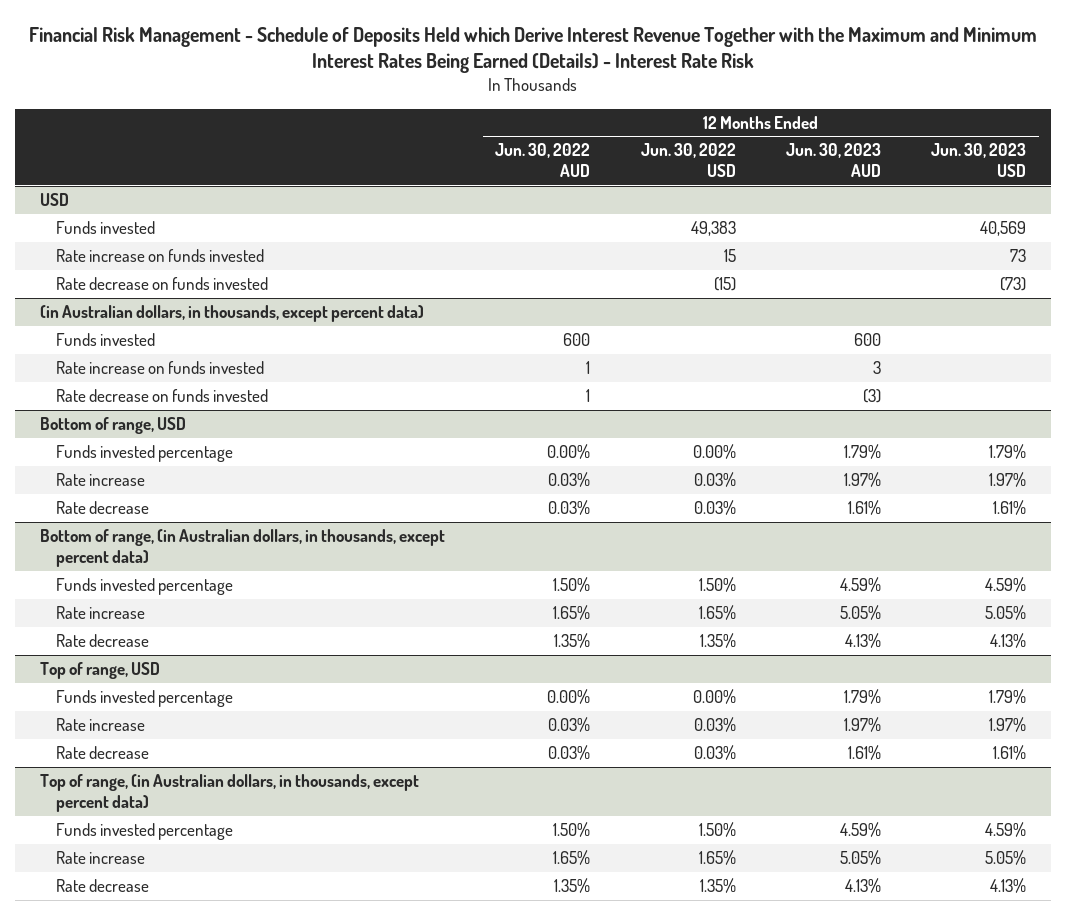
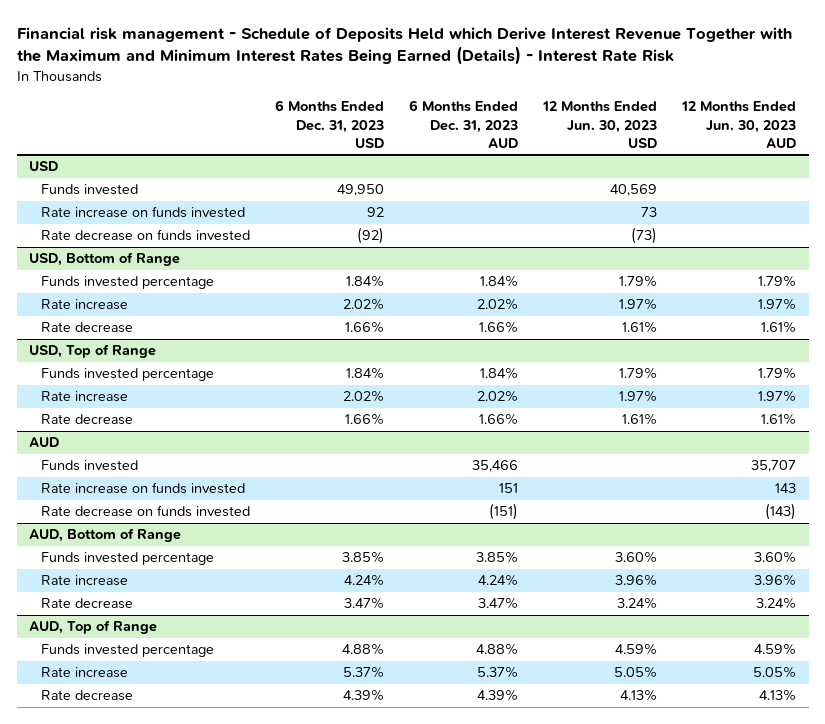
- Financial Risk Management - Schedule of Deposits Held which Derive Interest Revenue Together with the Maximum and Minimum Interest Rates Being Earned (Details) - Interest Rate Risk
+ Financial risk management - Schedule of Deposits Held which Derive Interest Revenue Together with the Maximum and Minimum Interest Rates Being Earned (Details) - Interest Rate Risk
- | 12 Months Ended Jun. 30, 2022 AUD | 12 Months Ended Jun. 30, 2022 USD | 12 Months Ended Jun. 30, 2023 AUD | 12 Months Ended Jun. 30, 2023 USD
+ | 6 Months Ended Dec. 31, 2023 USD | 6 Months Ended Dec. 31, 2023 AUD | 12 Months Ended Jun. 30, 2023 USD | 12 Months Ended Jun. 30, 2023 AUD
- (in Australian dollars, in thousands, except percent data)
- Funds invested | 600 | | 600 |
- Rate increase on funds invested | 1 | | 3 |
- Rate decrease on funds invested | 1 | | (3) |
- Bottom of range, USD
+ USD, Bottom of Range
- Bottom of range, (in Australian dollars, in thousands, except percent data)
- Funds invested percentage | 1.50% | 1.50% | 4.59% | 4.59%
- Rate increase | 1.65% | 1.65% | 5.05% | 5.05%
- Rate decrease | 1.35% | 1.35% | 4.13% | 4.13%
- Top of range, USD
+ USD, Top of Range
- Top of range, (in Australian dollars, in thousands, except percent data)
+ AUD
+ Funds invested | | 35,466 | | 35,707
+ Rate increase on funds invested | | 151 | | 143
+ Rate decrease on funds invested | | (151) | | (143)
+ AUD, Bottom of Range
+ Funds invested percentage | 3.85% | 3.85% | 3.60% | 3.60%
+ Rate increase | 4.24% | 4.24% | 3.96% | 3.96%
+ Rate decrease | 3.47% | 3.47% | 3.24% | 3.24%
+ AUD, Top of Range

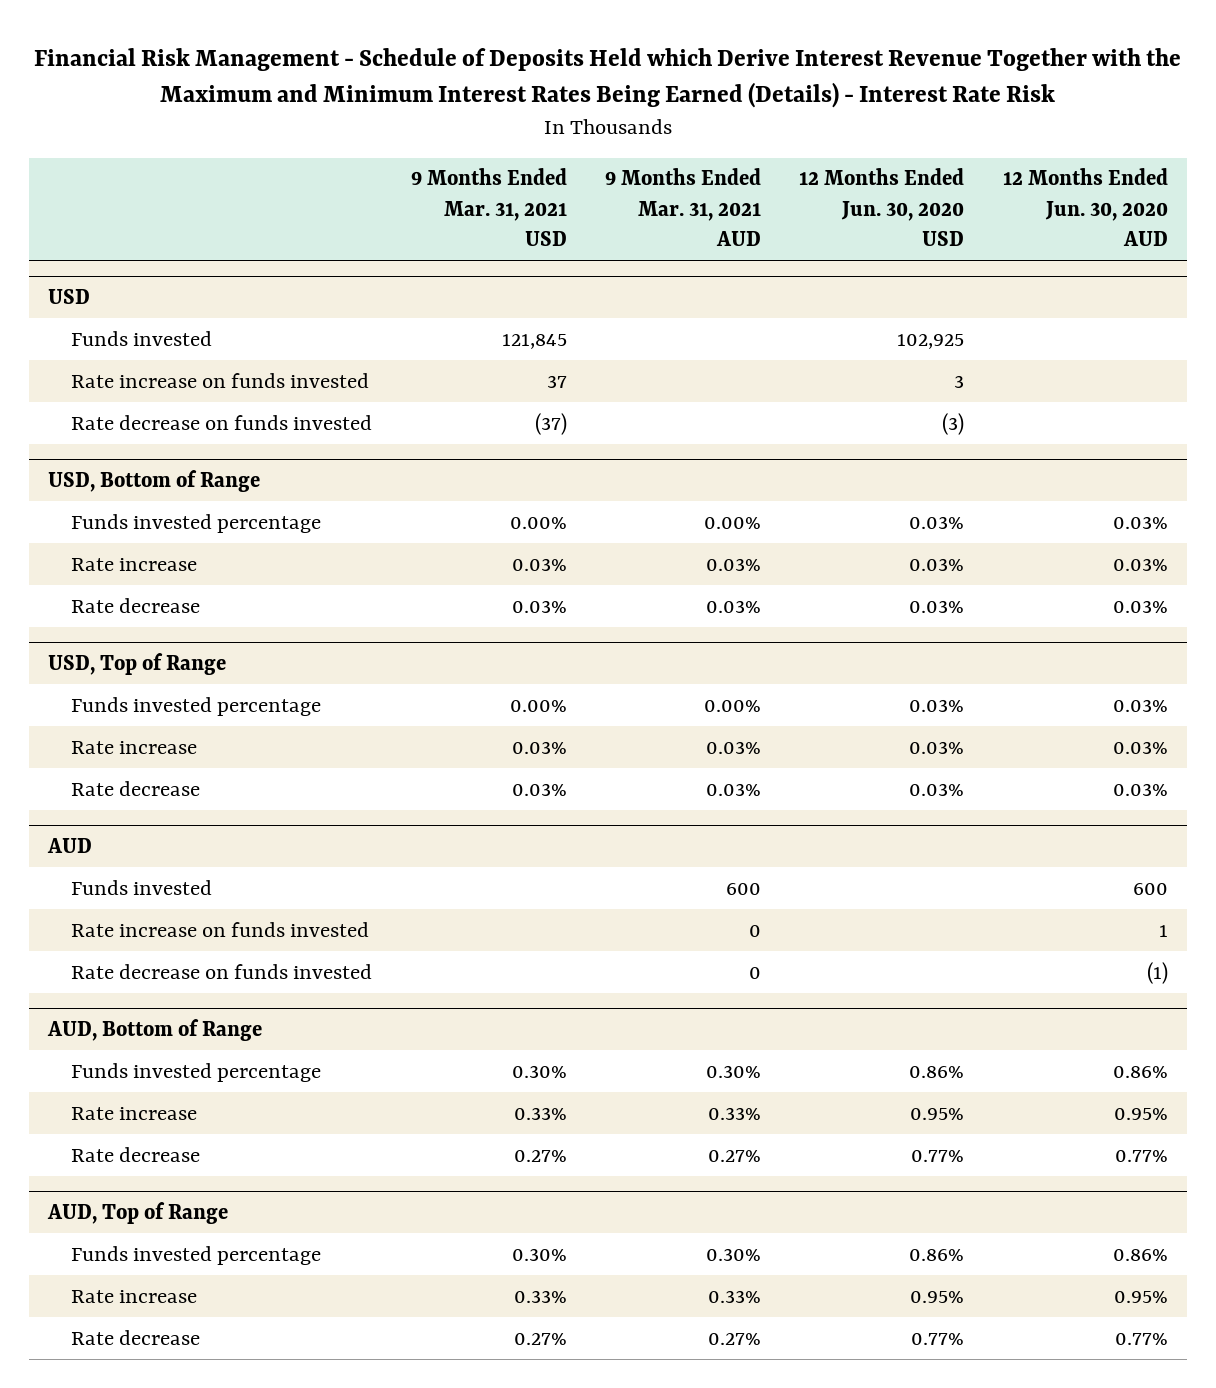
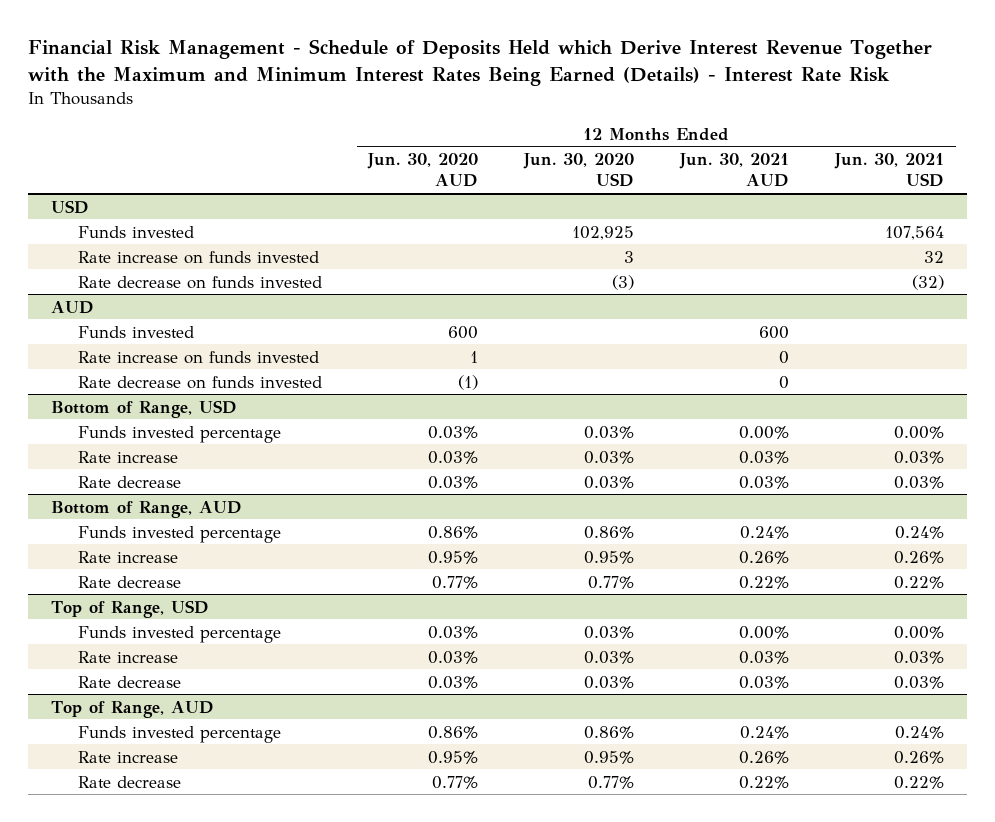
- | 9 Months Ended Mar. 31, 2021 USD | 9 Months Ended Mar. 31, 2021 AUD | 12 Months Ended Jun. 30, 2020 USD | 12 Months Ended Jun. 30, 2020 AUD
+ | 12 Months Ended Jun. 30, 2020 AUD | 12 Months Ended Jun. 30, 2020 USD | 12 Months Ended Jun. 30, 2021 AUD | 12 Months Ended Jun. 30, 2021 USD
- USD, Bottom of Range
- Funds invested percentage | 0.00% | 0.00% | 0.03% | 0.03%
- Rate increase | 0.03% | 0.03% | 0.03% | 0.03%
- Rate decrease | 0.03% | 0.03% | 0.03% | 0.03%
- USD, Top of Range
- Funds invested percentage | 0.00% | 0.00% | 0.03% | 0.03%
- Rate increase | 0.03% | 0.03% | 0.03% | 0.03%
- Rate decrease | 0.03% | 0.03% | 0.03% | 0.03%
- AUD, Bottom of Range
+ Bottom of Range, USD
+ Funds invested percentage | 0.03% | 0.03% | 0.00% | 0.00%
+ Rate increase | 0.03% | 0.03% | 0.03% | 0.03%
+ Rate decrease | 0.03% | 0.03% | 0.03% | 0.03%
+ Bottom of Range, AUD
- AUD, Top of Range
+ Top of Range, USD
+ Funds invested percentage | 0.03% | 0.03% | 0.00% | 0.00%
+ Rate increase | 0.03% | 0.03% | 0.03% | 0.03%
+ Rate decrease | 0.03% | 0.03% | 0.03% | 0.03%
+ Top of Range, AUD

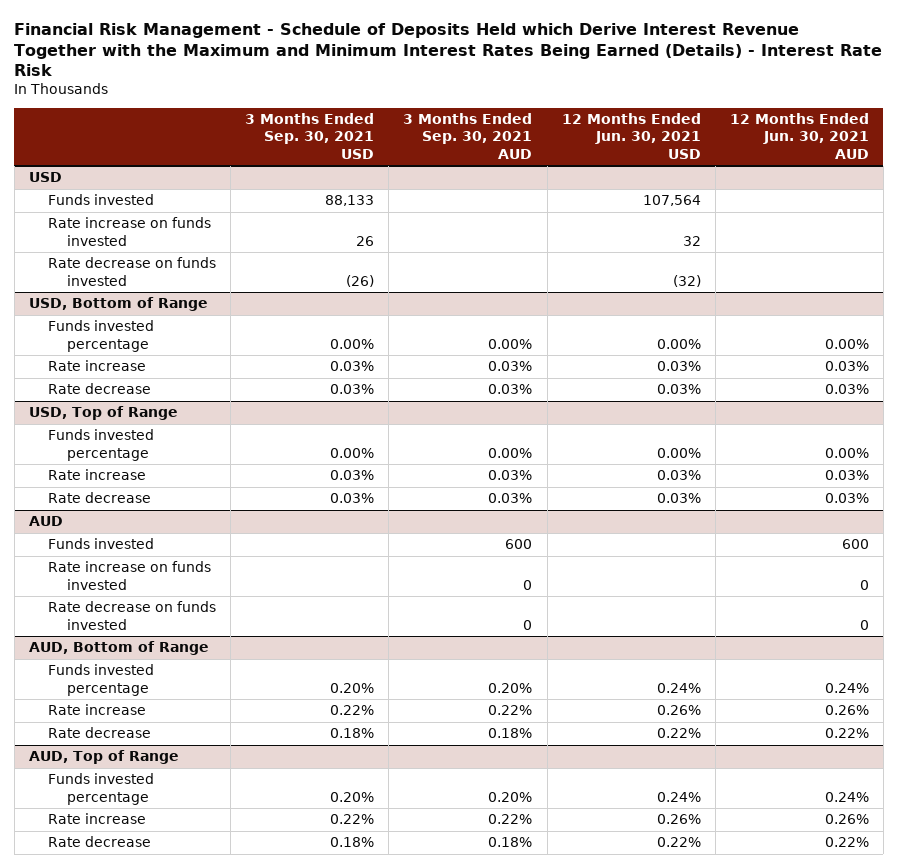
- | 12 Months Ended Jun. 30, 2020 AUD | 12 Months Ended Jun. 30, 2020 USD | 12 Months Ended Jun. 30, 2021 AUD | 12 Months Ended Jun. 30, 2021 USD
+ | 3 Months Ended Sep. 30, 2021 USD | 3 Months Ended Sep. 30, 2021 AUD | 12 Months Ended Jun. 30, 2021 USD | 12 Months Ended Jun. 30, 2021 AUD
+ USD, Bottom of Range
+ Funds invested percentage | 0.00% | 0.00% | 0.00% | 0.00%
+ Rate increase | 0.03% | 0.03% | 0.03% | 0.03%
+ Rate decrease | 0.03% | 0.03% | 0.03% | 0.03%
+ USD, Top of Range
+ Funds invested percentage | 0.00% | 0.00% | 0.00% | 0.00%
+ Rate increase | 0.03% | 0.03% | 0.03% | 0.03%
+ Rate decrease | 0.03% | 0.03% | 0.03% | 0.03%
- Bottom of Range, USD
- Funds invested percentage | 0.03% | 0.03% | 0.00% | 0.00%
- Rate increase | 0.03% | 0.03% | 0.03% | 0.03%
- Rate decrease | 0.03% | 0.03% | 0.03% | 0.03%
- Bottom of Range, AUD
+ AUD, Bottom of Range
- Top of Range, USD
- Funds invested percentage | 0.03% | 0.03% | 0.00% | 0.00%
- Rate increase | 0.03% | 0.03% | 0.03% | 0.03%
- Rate decrease | 0.03% | 0.03% | 0.03% | 0.03%
- Top of Range, AUD
+ AUD, Top of Range

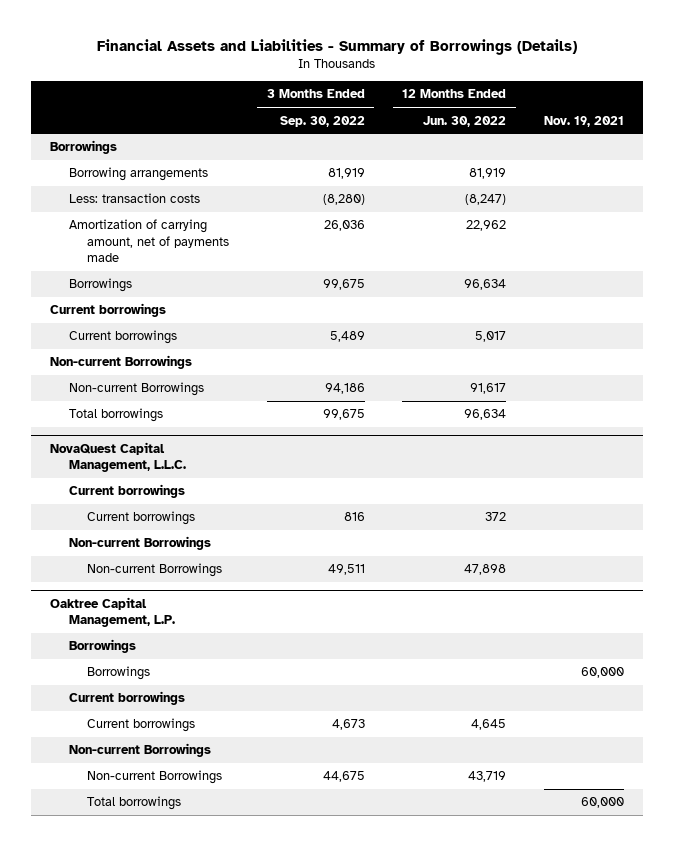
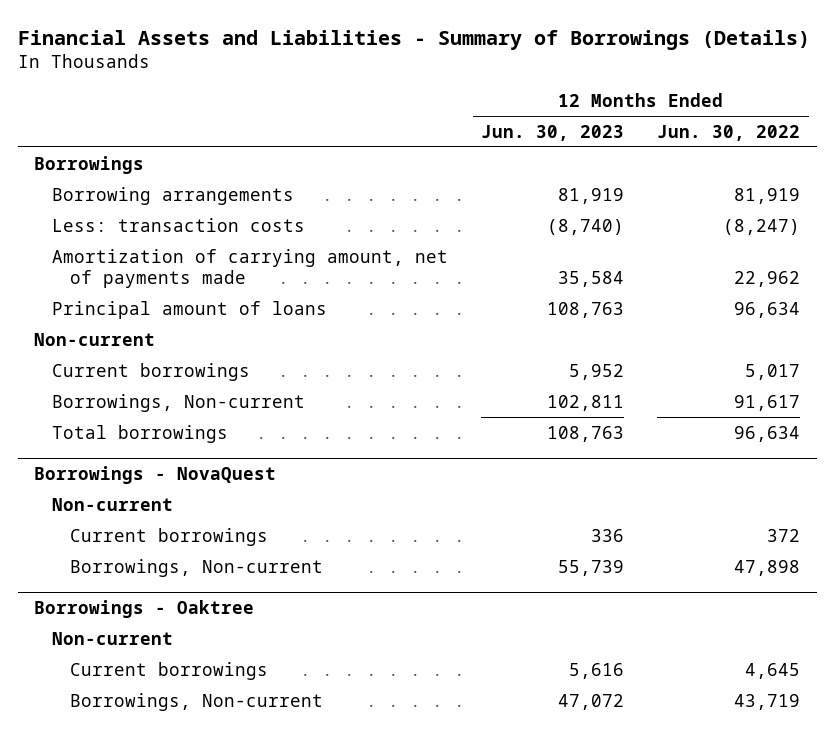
- | 3 Months Ended Sep. 30, 2022 | 12 Months Ended Jun. 30, 2022 | Nov. 19, 2021
+ | 12 Months Ended Jun. 30, 2023 | 12 Months Ended Jun. 30, 2022
- Borrowings | 99,675 | 96,634 |
- Current borrowings
+ Principal amount of loans | 108,763 | 96,634
+ Non-current
- Non-current Borrowings
- Non-current Borrowings | 94,186 | 91,617 |
+ Borrowings, Non-current | 102,811 | 91,617
- NovaQuest Capital Management, L.L.C.
- Current borrowings
+ Borrowings - NovaQuest
+ Non-current
- Non-current Borrowings
- Non-current Borrowings | 49,511 | 47,898 |
- Oaktree Capital Management, L.P.
- Borrowings
- Borrowings | | | 60,000
- Current borrowings
+ Borrowings, Non-current | 55,739 | 47,898
+ Borrowings - Oaktree
+ Non-current
- Non-current Borrowings
- Non-current Borrowings | 44,675 | 43,719 |
- Total borrowings | | | 60,000
+ Borrowings, Non-current | 47,072 | 43,719

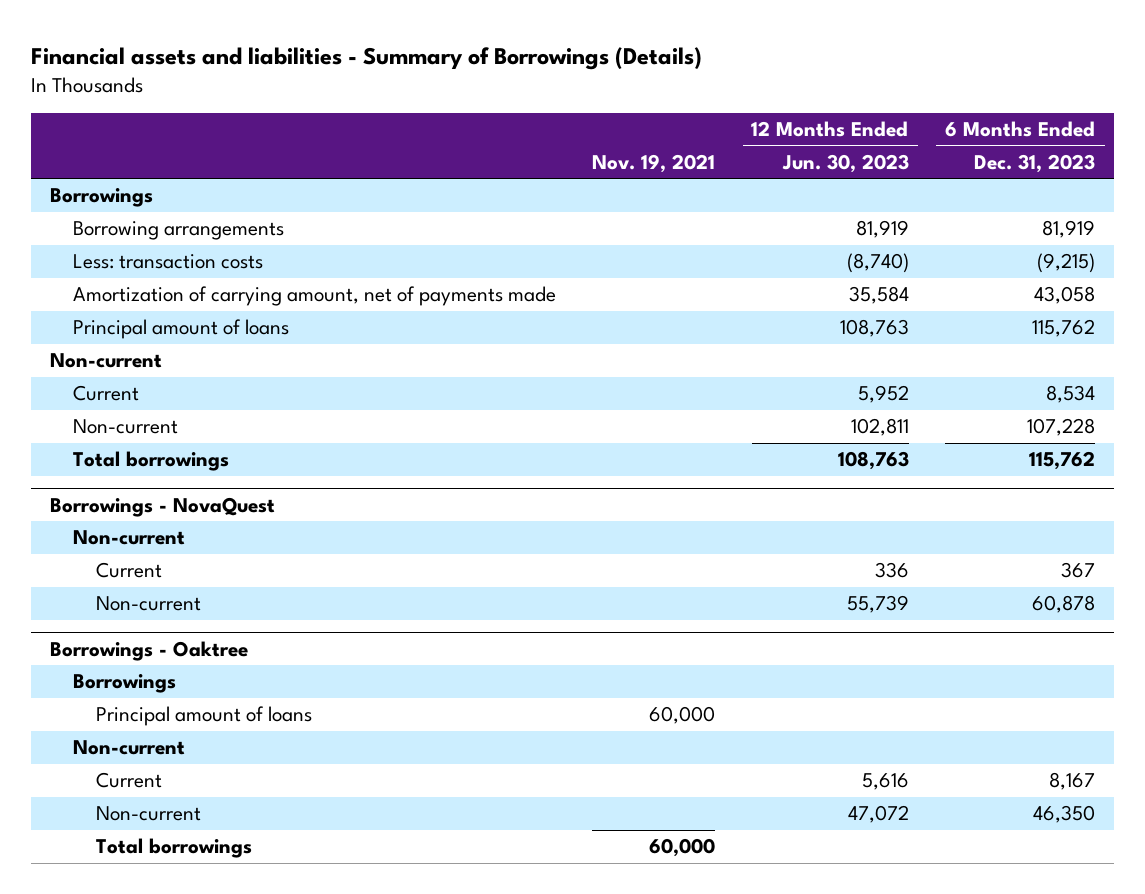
- Financial Assets and Liabilities - Summary of Borrowings (Details)
+ Financial assets and liabilities - Summary of Borrowings (Details)
- | 12 Months Ended Jun. 30, 2023 | 12 Months Ended Jun. 30, 2022
+ | Nov. 19, 2021 | 12 Months Ended Jun. 30, 2023 | 6 Months Ended Dec. 31, 2023
- Current borrowings | 5,952 | 5,017
- Borrowings, Non-current | 102,811 | 91,617
+ Current | | 5,952 | 8,534
+ Non-current | | 102,811 | 107,228
@ Borrowings - NovaQuest
- Current borrowings | 336 | 372
- Borrowings, Non-current | 55,739 | 47,898
+ Current | | 336 | 367
+ Non-current | | 55,739 | 60,878
@ Borrowings - Oaktree
+ Borrowings
+ Principal amount of loans | 60,000 | |
- Current borrowings | 5,616 | 4,645
- Borrowings, Non-current | 47,072 | 43,719
+ Current | | 5,616 | 8,167
+ Non-current | | 47,072 | 46,350
+ Total borrowings | 60,000 | |

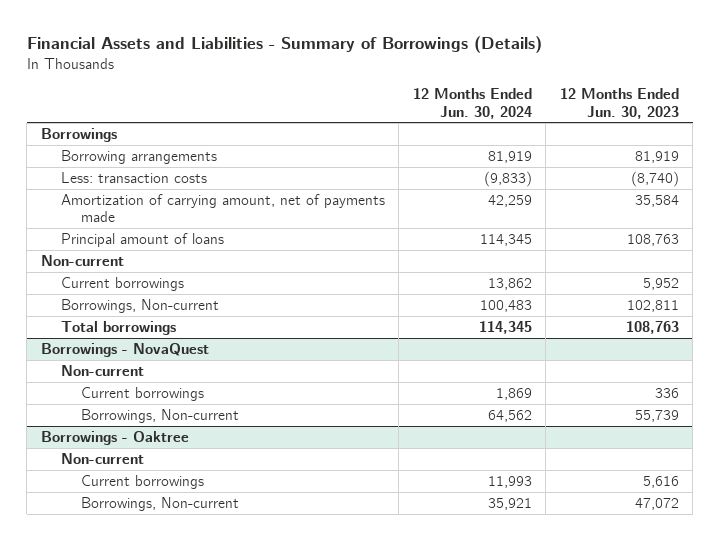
- Financial assets and liabilities - Summary of Borrowings (Details)
+ Financial Assets and Liabilities - Summary of Borrowings (Details)
- | Nov. 19, 2021 | 12 Months Ended Jun. 30, 2023 | 6 Months Ended Dec. 31, 2023
+ | 12 Months Ended Jun. 30, 2024 | 12 Months Ended Jun. 30, 2023
- Current | | 5,952 | 8,534
- Non-current | | 102,811 | 107,228
+ Current borrowings | 13,862 | 5,952
+ Borrowings, Non-current | 100,483 | 102,811
@ Borrowings - NovaQuest
- Current | | 336 | 367
- Non-current | | 55,739 | 60,878
+ Current borrowings | 1,869 | 336
+ Borrowings, Non-current | 64,562 | 55,739
@ Borrowings - Oaktree
- Borrowings
- Principal amount of loans | 60,000 | |
- Current | | 5,616 | 8,167
- Non-current | | 47,072 | 46,350
- Total borrowings | 60,000 | |
+ Current borrowings | 11,993 | 5,616
+ Borrowings, Non-current | 35,921 | 47,072

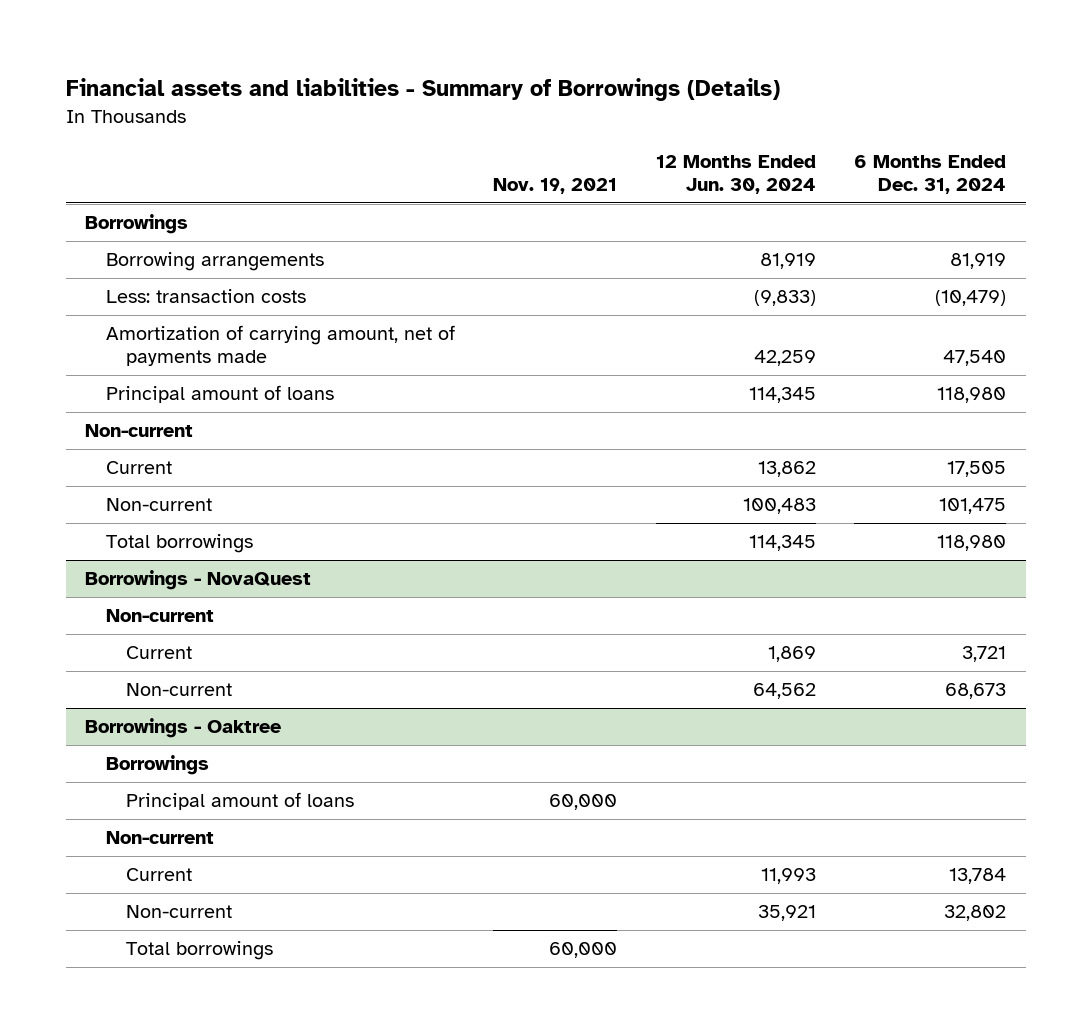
- Financial Assets and Liabilities - Summary of Borrowings (Details)
+ Financial assets and liabilities - Summary of Borrowings (Details)
- | 12 Months Ended Jun. 30, 2024 | 12 Months Ended Jun. 30, 2023
+ | Nov. 19, 2021 | 12 Months Ended Jun. 30, 2024 | 6 Months Ended Dec. 31, 2024
- Current borrowings | 13,862 | 5,952
- Borrowings, Non-current | 100,483 | 102,811
+ Current | | 13,862 | 17,505
+ Non-current | | 100,483 | 101,475
@ Borrowings - NovaQuest
- Current borrowings | 1,869 | 336
- Borrowings, Non-current | 64,562 | 55,739
+ Current | | 1,869 | 3,721
+ Non-current | | 64,562 | 68,673
@ Borrowings - Oaktree
+ Borrowings
+ Principal amount of loans | 60,000 | |
- Current borrowings | 11,993 | 5,616
- Borrowings, Non-current | 35,921 | 47,072
+ Current | | 11,993 | 13,784
+ Non-current | | 35,921 | 32,802
+ Total borrowings | 60,000 | |

